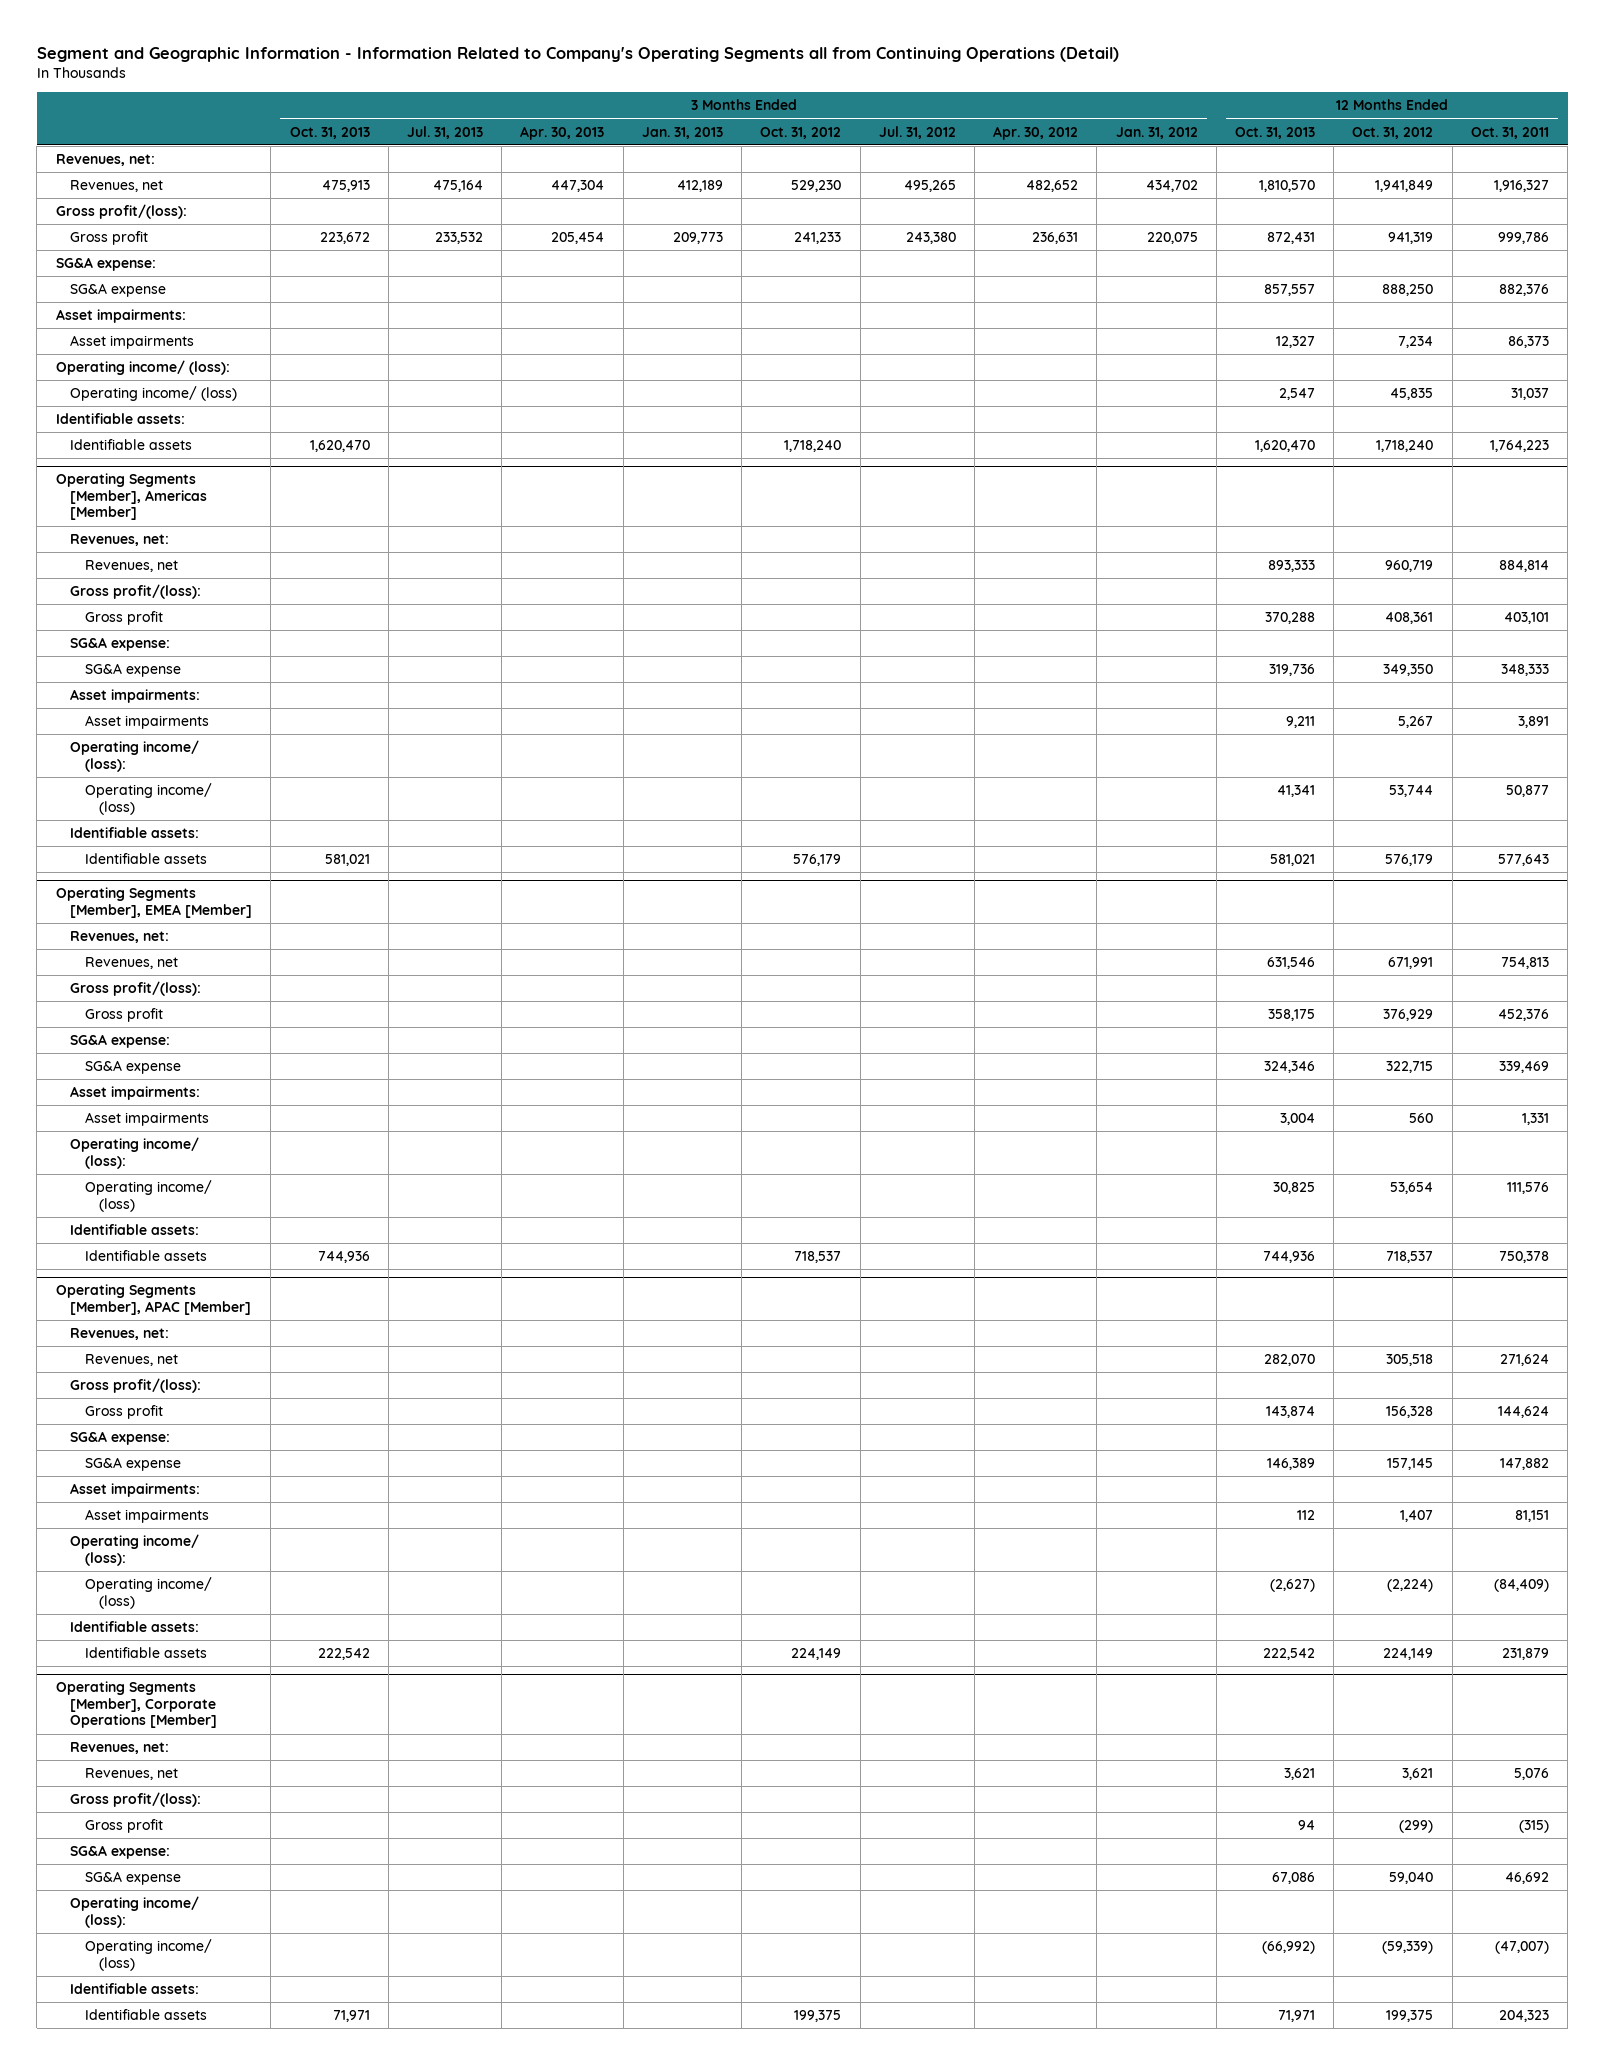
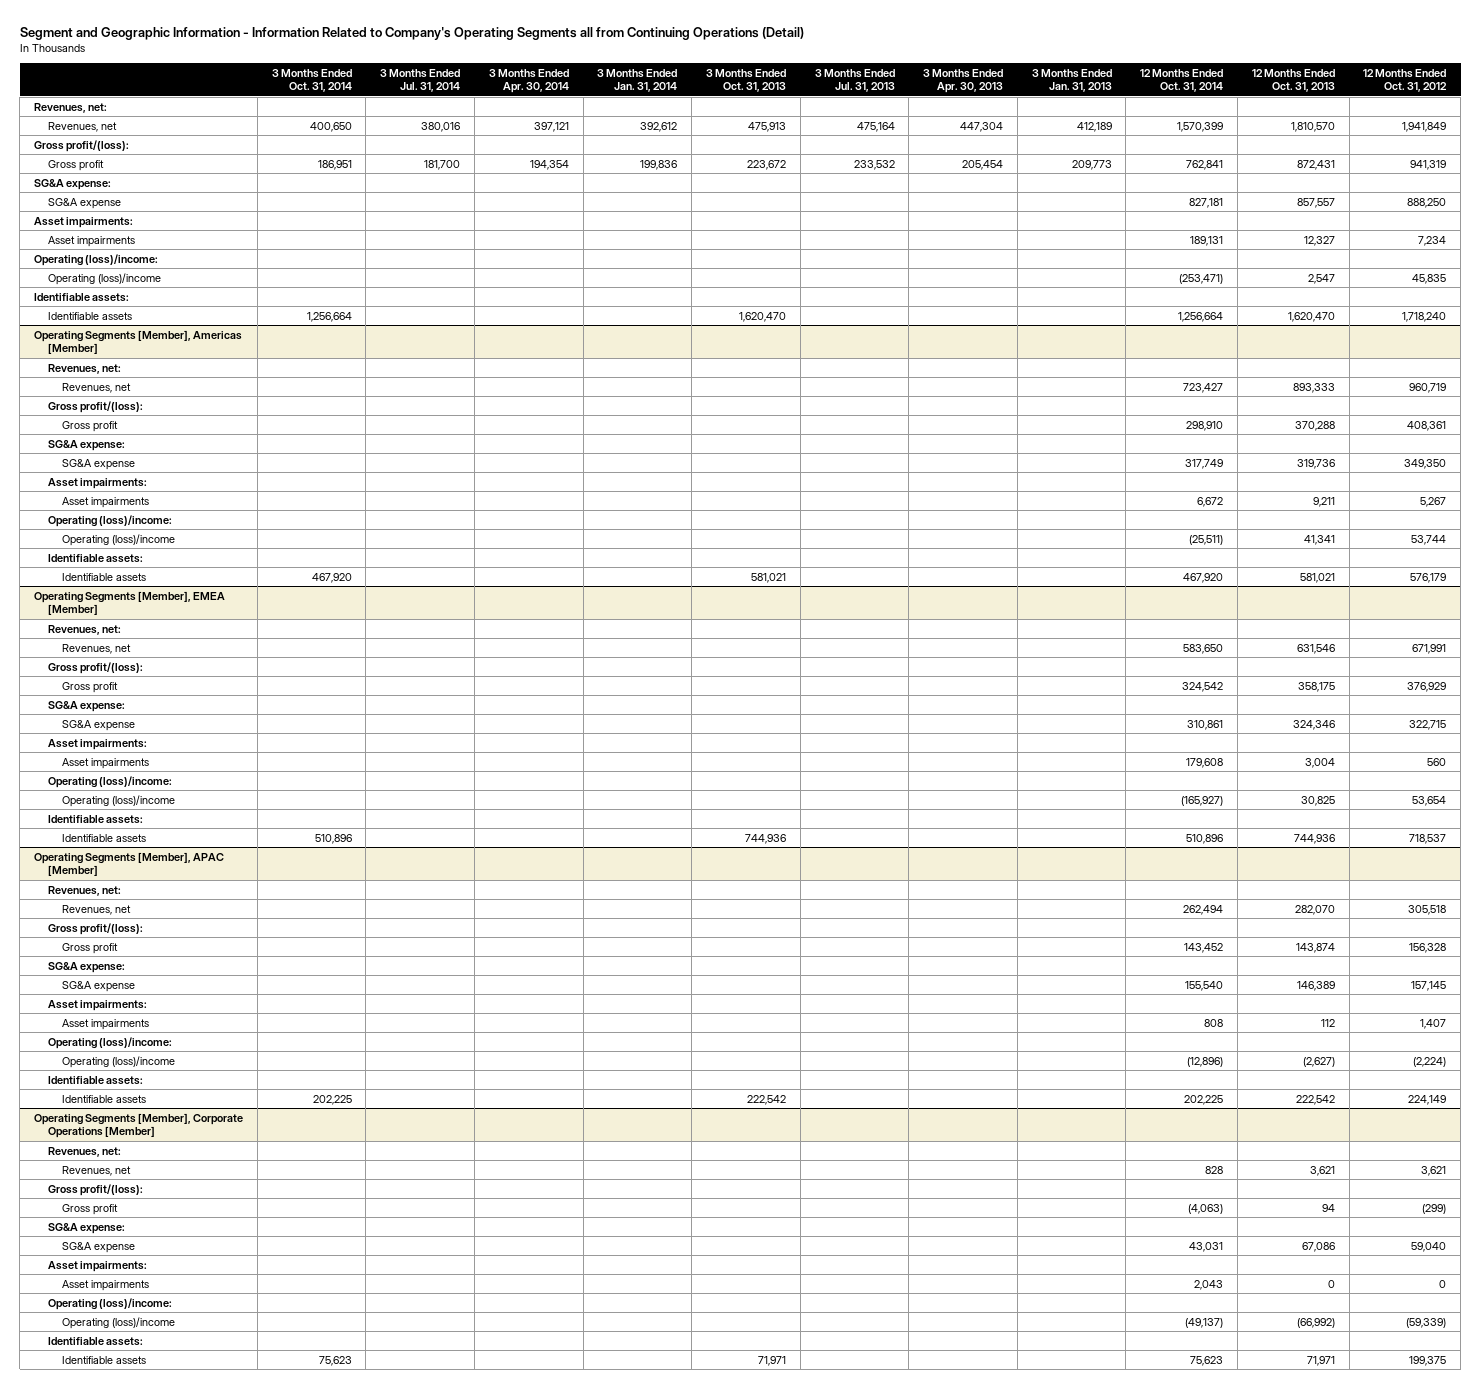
- | 3 Months Ended Oct. 31, 2013 | 3 Months Ended Jul. 31, 2013 | 3 Months Ended Apr. 30, 2013 | 3 Months Ended Jan. 31, 2013 | 3 Months Ended Oct. 31, 2012 | 3 Months Ended Jul. 31, 2012 | 3 Months Ended Apr. 30, 2012 | 3 Months Ended Jan. 31, 2012 | 12 Months Ended Oct. 31, 2013 | 12 Months Ended Oct. 31, 2012 | 12 Months Ended Oct. 31, 2011
+ | 3 Months Ended Oct. 31, 2014 | 3 Months Ended Jul. 31, 2014 | 3 Months Ended Apr. 30, 2014 | 3 Months Ended Jan. 31, 2014 | 3 Months Ended Oct. 31, 2013 | 3 Months Ended Jul. 31, 2013 | 3 Months Ended Apr. 30, 2013 | 3 Months Ended Jan. 31, 2013 | 12 Months Ended Oct. 31, 2014 | 12 Months Ended Oct. 31, 2013 | 12 Months Ended Oct. 31, 2012
- Operating income/ (loss):
- Operating income/ (loss) | | | | | | | | | 2,547 | 45,835 | 31,037
+ Operating (loss)/income:
+ Operating (loss)/income | | | | | | | | | (253,471) | 2,547 | 45,835
@ Operating Segments [Member], Americas [Member]
- Operating income/ (loss):
- Operating income/ (loss) | | | | | | | | | 41,341 | 53,744 | 50,877
+ Operating (loss)/income:
+ Operating (loss)/income | | | | | | | | | (25,511) | 41,341 | 53,744
@ Operating Segments [Member], EMEA [Member]
- Operating income/ (loss):
- Operating income/ (loss) | | | | | | | | | 30,825 | 53,654 | 111,576
+ Operating (loss)/income:
+ Operating (loss)/income | | | | | | | | | (165,927) | 30,825 | 53,654
@ Operating Segments [Member], APAC [Member]
- Operating income/ (loss):
- Operating income/ (loss) | | | | | | | | | (2,627) | (2,224) | (84,409)
+ Operating (loss)/income:
+ Operating (loss)/income | | | | | | | | | (12,896) | (2,627) | (2,224)
@ Operating Segments [Member], Corporate Operations [Member]
- Operating income/ (loss):
- Operating income/ (loss) | | | | | | | | | (66,992) | (59,339) | (47,007)
+ Asset impairments:
+ Asset impairments | | | | | | | | | 2,043 | 0 | 0
+ Operating (loss)/income:
+ Operating (loss)/income | | | | | | | | | (49,137) | (66,992) | (59,339)

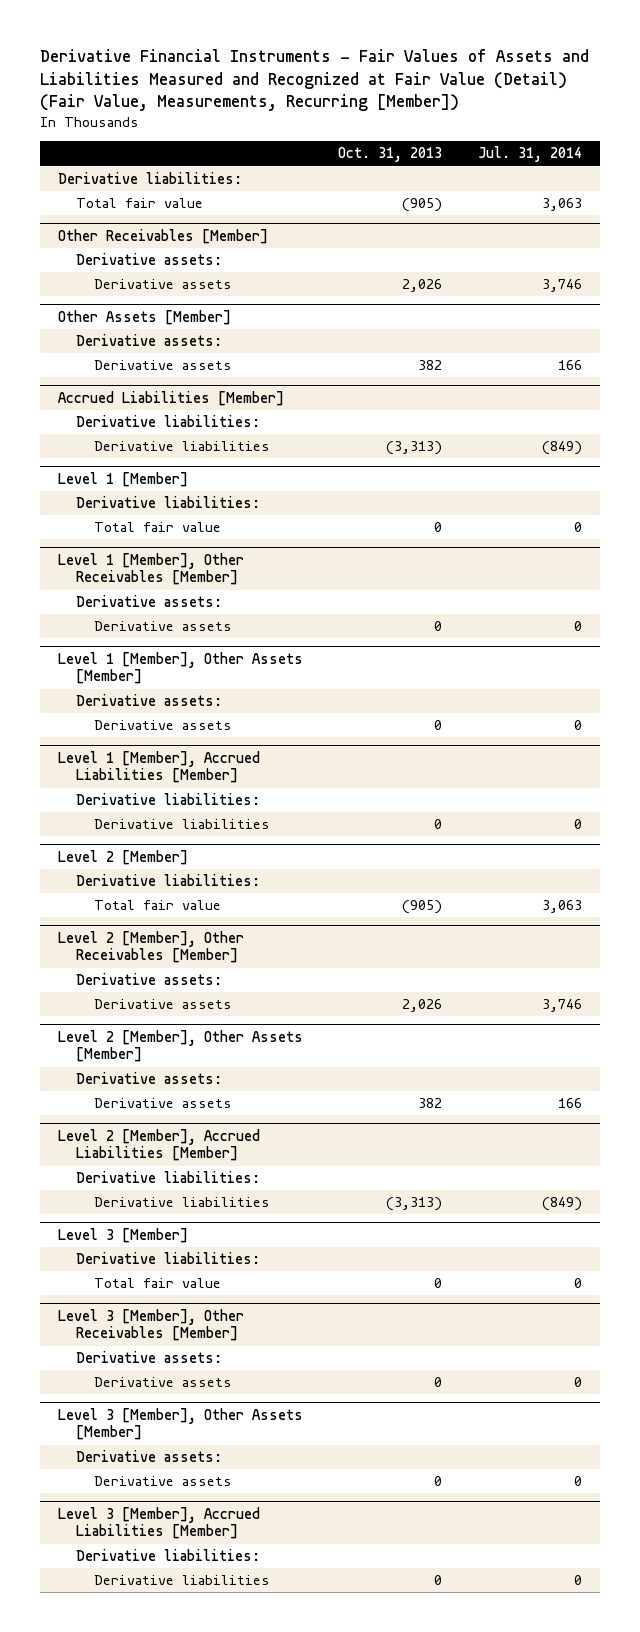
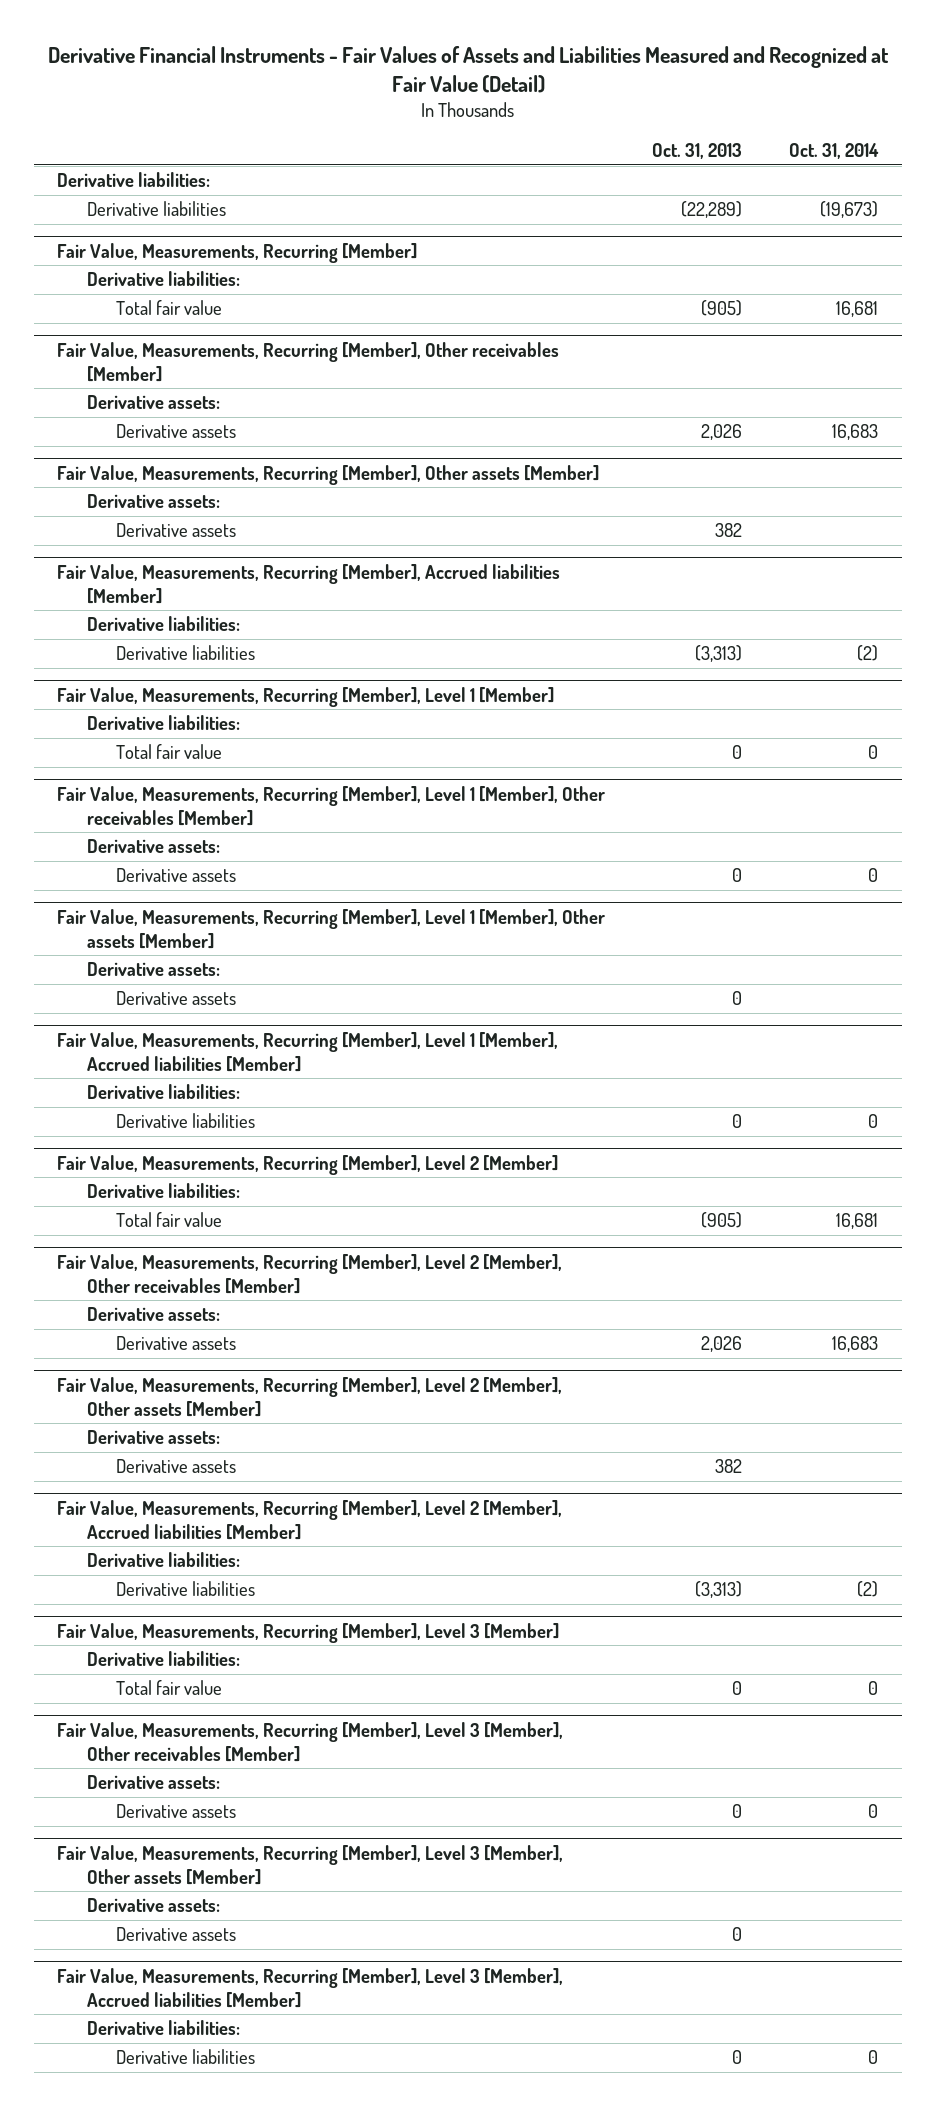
- Derivative Financial Instruments - Fair Values of Assets and Liabilities Measured and Recognized at Fair Value (Detail) (Fair Value, Measurements, Recurring [Member])
+ Derivative Financial Instruments - Fair Values of Assets and Liabilities Measured and Recognized at Fair Value (Detail)
- | Oct. 31, 2013 | Jul. 31, 2014
+ | Oct. 31, 2013 | Oct. 31, 2014
+ Derivative liabilities | (22,289) | (19,673)
+ Fair Value, Measurements, Recurring [Member]
+ Derivative liabilities:
- Other Receivables [Member]
+ Fair Value, Measurements, Recurring [Member], Other receivables [Member]
- Other Assets [Member]
+ Fair Value, Measurements, Recurring [Member], Other assets [Member]
- Accrued Liabilities [Member]
+ Fair Value, Measurements, Recurring [Member], Accrued liabilities [Member]
- Level 1 [Member]
+ Fair Value, Measurements, Recurring [Member], Level 1 [Member]
- Level 1 [Member], Other Receivables [Member]
+ Fair Value, Measurements, Recurring [Member], Level 1 [Member], Other receivables [Member]
- Level 1 [Member], Other Assets [Member]
+ Fair Value, Measurements, Recurring [Member], Level 1 [Member], Other assets [Member]
- Level 1 [Member], Accrued Liabilities [Member]
+ Fair Value, Measurements, Recurring [Member], Level 1 [Member], Accrued liabilities [Member]
- Level 2 [Member]
+ Fair Value, Measurements, Recurring [Member], Level 2 [Member]
- Level 2 [Member], Other Receivables [Member]
+ Fair Value, Measurements, Recurring [Member], Level 2 [Member], Other receivables [Member]
- Level 2 [Member], Other Assets [Member]
+ Fair Value, Measurements, Recurring [Member], Level 2 [Member], Other assets [Member]
- Level 2 [Member], Accrued Liabilities [Member]
+ Fair Value, Measurements, Recurring [Member], Level 2 [Member], Accrued liabilities [Member]
- Level 3 [Member]
+ Fair Value, Measurements, Recurring [Member], Level 3 [Member]
- Level 3 [Member], Other Receivables [Member]
+ Fair Value, Measurements, Recurring [Member], Level 3 [Member], Other receivables [Member]
- Level 3 [Member], Other Assets [Member]
+ Fair Value, Measurements, Recurring [Member], Level 3 [Member], Other assets [Member]
- Level 3 [Member], Accrued Liabilities [Member]
+ Fair Value, Measurements, Recurring [Member], Level 3 [Member], Accrued liabilities [Member]

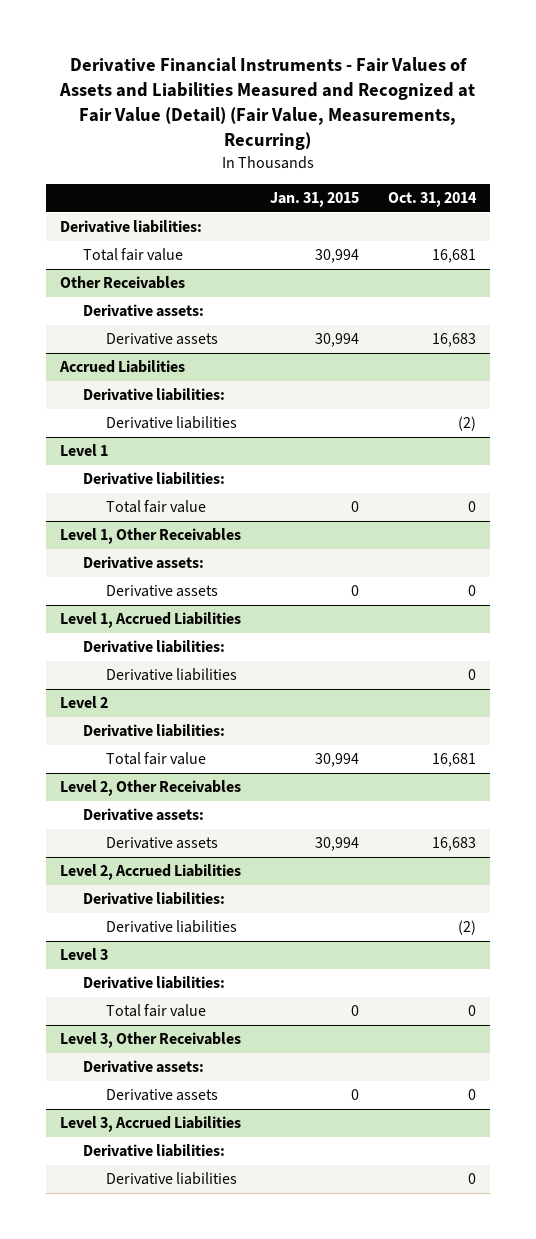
- Derivative Financial Instruments - Fair Values of Assets and Liabilities Measured and Recognized at Fair Value (Detail)
+ Derivative Financial Instruments - Fair Values of Assets and Liabilities Measured and Recognized at Fair Value (Detail) (Fair Value, Measurements, Recurring)
- | Oct. 31, 2013 | Oct. 31, 2014
+ | Jan. 31, 2015 | Oct. 31, 2014
- Derivative liabilities | (22,289) | (19,673)
- Fair Value, Measurements, Recurring [Member]
- Derivative liabilities:
- Fair Value, Measurements, Recurring [Member], Other receivables [Member]
+ Other Receivables
- Fair Value, Measurements, Recurring [Member], Other assets [Member]
- Derivative assets:
- Derivative assets | 382 |
- Fair Value, Measurements, Recurring [Member], Accrued liabilities [Member]
+ Accrued Liabilities
- Fair Value, Measurements, Recurring [Member], Level 1 [Member]
+ Level 1
- Fair Value, Measurements, Recurring [Member], Level 1 [Member], Other receivables [Member]
+ Level 1, Other Receivables
- Fair Value, Measurements, Recurring [Member], Level 1 [Member], Other assets [Member]
- Derivative assets:
- Derivative assets | 0 |
- Fair Value, Measurements, Recurring [Member], Level 1 [Member], Accrued liabilities [Member]
+ Level 1, Accrued Liabilities
- Fair Value, Measurements, Recurring [Member], Level 2 [Member]
+ Level 2
- Fair Value, Measurements, Recurring [Member], Level 2 [Member], Other receivables [Member]
+ Level 2, Other Receivables
- Fair Value, Measurements, Recurring [Member], Level 2 [Member], Other assets [Member]
- Derivative assets:
- Derivative assets | 382 |
- Fair Value, Measurements, Recurring [Member], Level 2 [Member], Accrued liabilities [Member]
+ Level 2, Accrued Liabilities
- Fair Value, Measurements, Recurring [Member], Level 3 [Member]
+ Level 3
- Fair Value, Measurements, Recurring [Member], Level 3 [Member], Other receivables [Member]
+ Level 3, Other Receivables
- Fair Value, Measurements, Recurring [Member], Level 3 [Member], Other assets [Member]
- Derivative assets:
- Derivative assets | 0 |
- Fair Value, Measurements, Recurring [Member], Level 3 [Member], Accrued liabilities [Member]
+ Level 3, Accrued Liabilities

